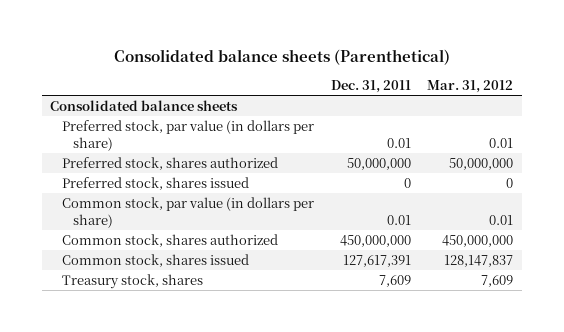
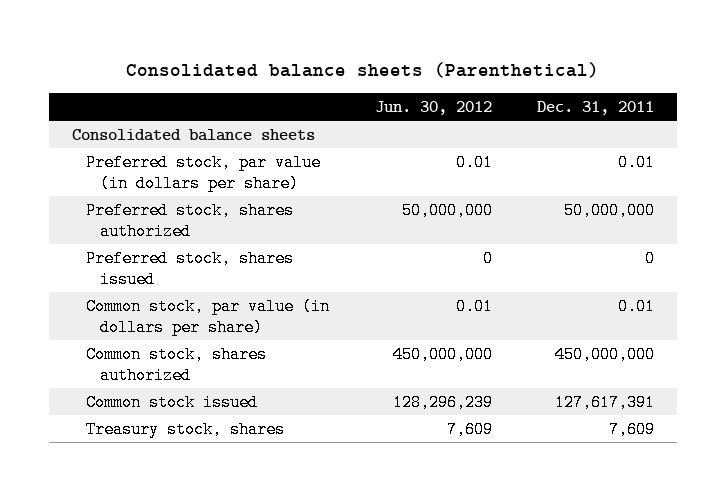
- | Dec. 31, 2011 | Mar. 31, 2012
+ | Jun. 30, 2012 | Dec. 31, 2011
- Common stock, shares issued | 127,617,391 | 128,147,837
+ Common stock issued | 128,296,239 | 127,617,391

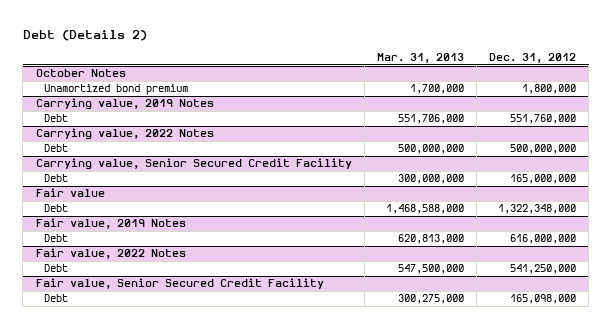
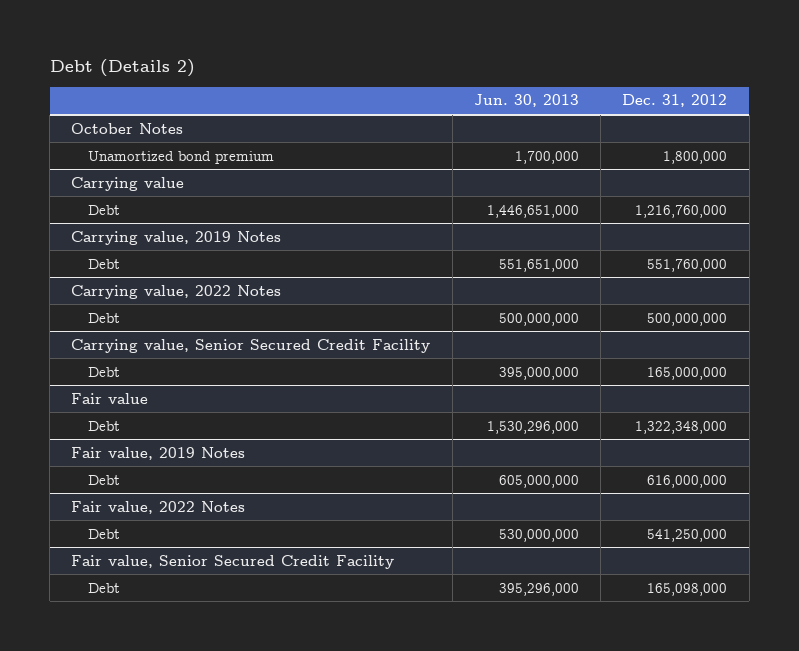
- | Mar. 31, 2013 | Dec. 31, 2012
+ | Jun. 30, 2013 | Dec. 31, 2012
+ Carrying value
+ Debt | 1,446,651,000 | 1,216,760,000

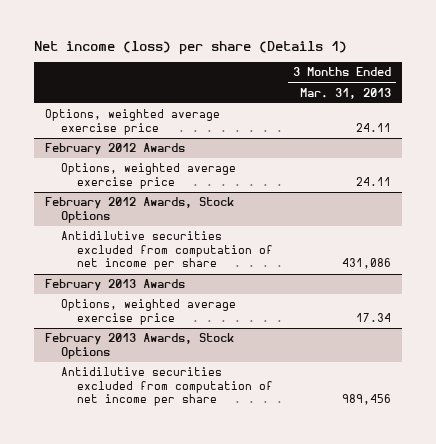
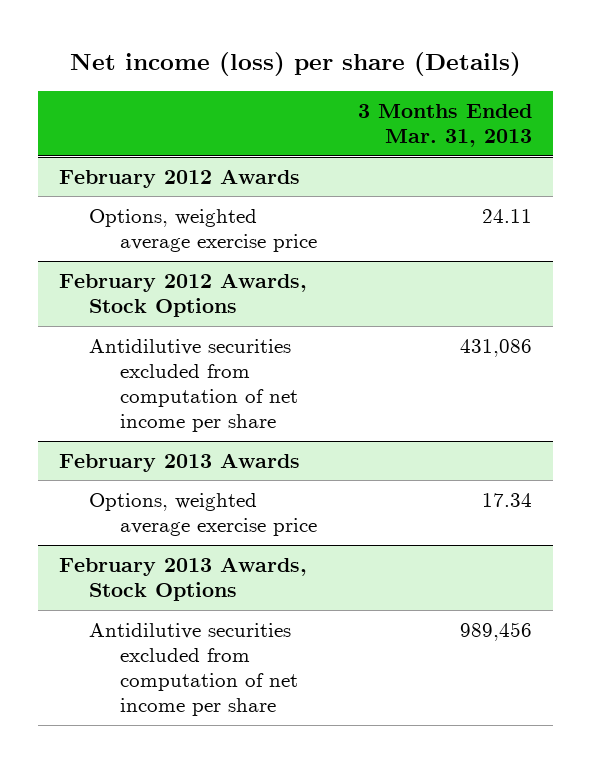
- Net income (loss) per share (Details 1)
+ Net income (loss) per share (Details)
- Options, weighted average exercise price | 24.11

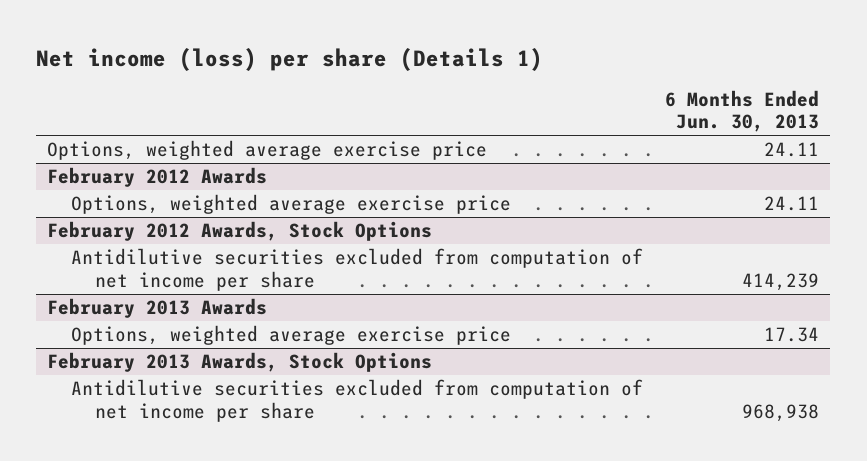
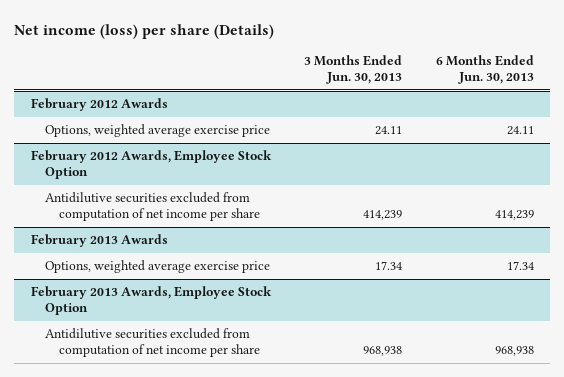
- Net income (loss) per share (Details 1)
+ Net income (loss) per share (Details)
- | 6 Months Ended Jun. 30, 2013
+ | 3 Months Ended Jun. 30, 2013 | 6 Months Ended Jun. 30, 2013
- Options, weighted average exercise price | 24.11
- February 2012 Awards, Stock Options
+ February 2012 Awards, Employee Stock Option
- February 2013 Awards, Stock Options
+ February 2013 Awards, Employee Stock Option

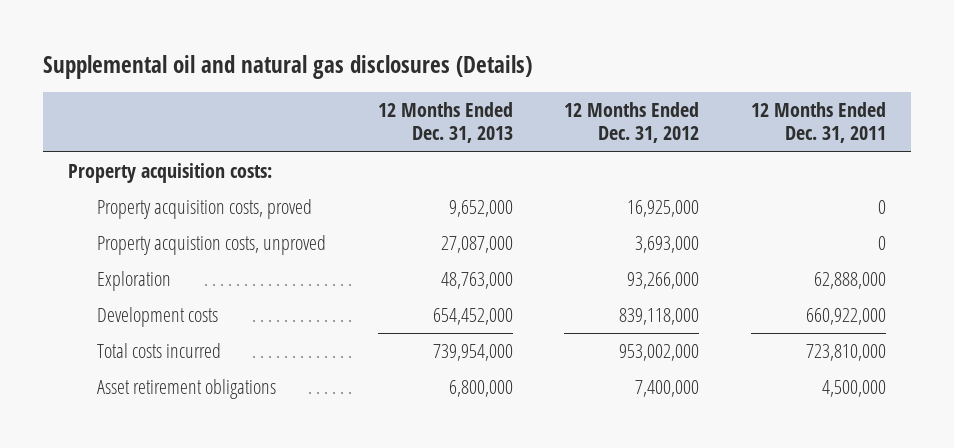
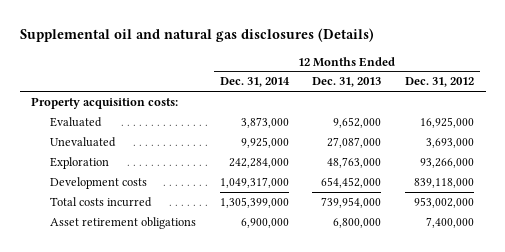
- | 12 Months Ended Dec. 31, 2013 | 12 Months Ended Dec. 31, 2012 | 12 Months Ended Dec. 31, 2011
+ | 12 Months Ended Dec. 31, 2014 | 12 Months Ended Dec. 31, 2013 | 12 Months Ended Dec. 31, 2012
- Property acquisition costs, proved | 9,652,000 | 16,925,000 | 0
- Property acquistion costs, unproved | 27,087,000 | 3,693,000 | 0
+ Evaluated | 3,873,000 | 9,652,000 | 16,925,000
+ Unevaluated | 9,925,000 | 27,087,000 | 3,693,000

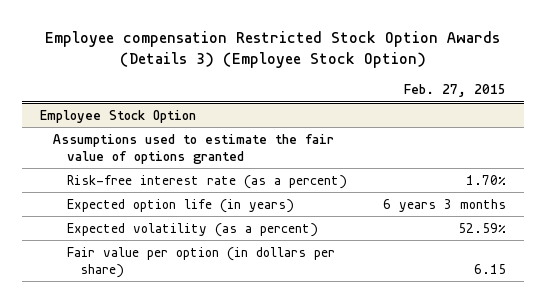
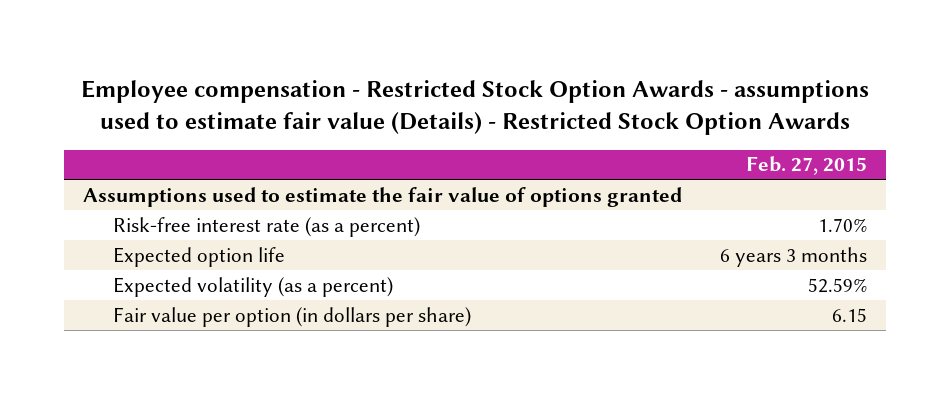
- Employee compensation Restricted Stock Option Awards (Details 3) (Employee Stock Option)
+ Employee compensation - Restricted Stock Option Awards - assumptions used to estimate fair value (Details) - Restricted Stock Option Awards
- Employee Stock Option
- Expected option life (in years) | 6 years 3 months
+ Expected option life | 6 years 3 months

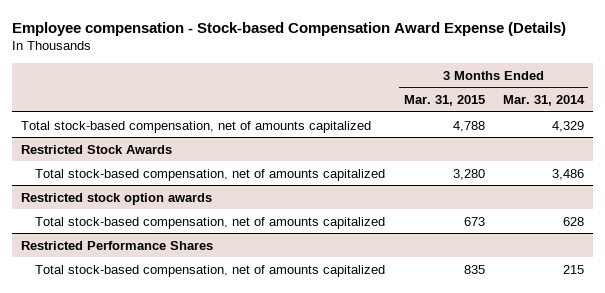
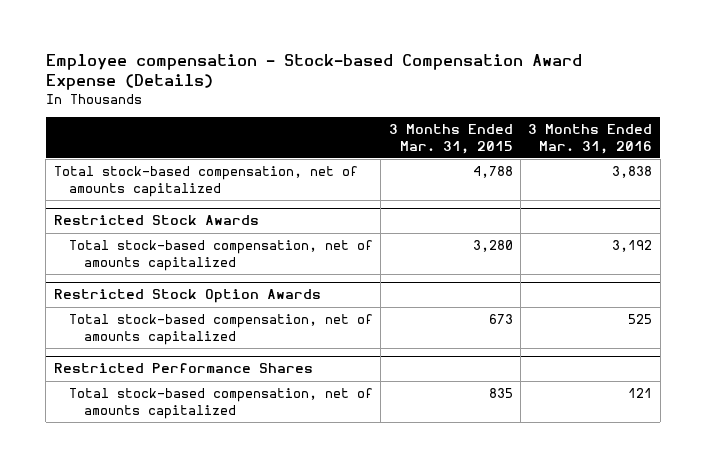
- | 3 Months Ended Mar. 31, 2015 | 3 Months Ended Mar. 31, 2014
+ | 3 Months Ended Mar. 31, 2015 | 3 Months Ended Mar. 31, 2016
- Restricted stock option awards
+ Restricted Stock Option Awards

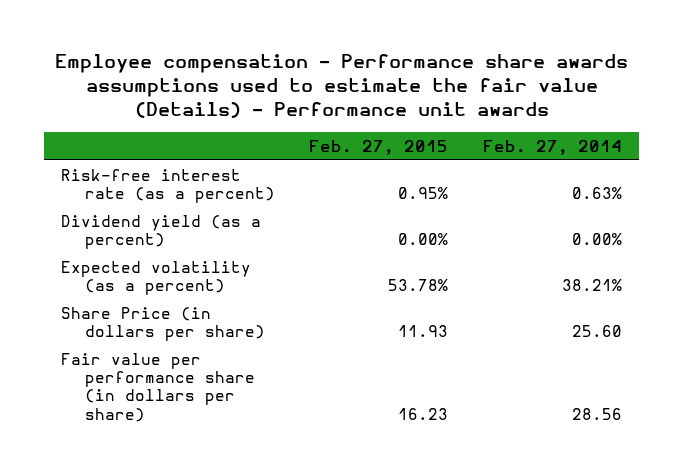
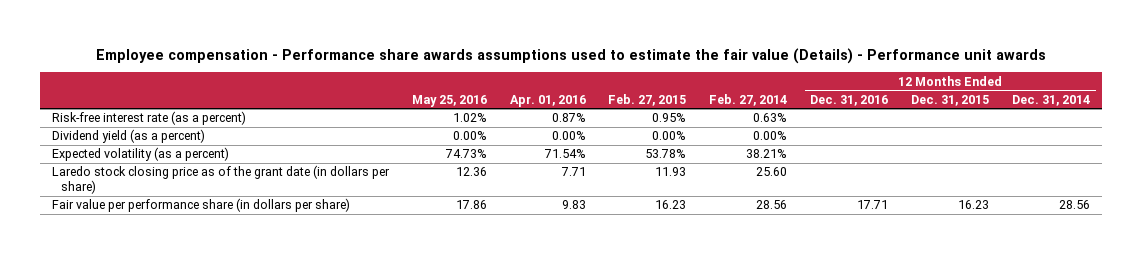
- | Feb. 27, 2015 | Feb. 27, 2014
+ | May 25, 2016 | Apr. 01, 2016 | Feb. 27, 2015 | Feb. 27, 2014 | 12 Months Ended Dec. 31, 2016 | 12 Months Ended Dec. 31, 2015 | 12 Months Ended Dec. 31, 2014
- Share Price (in dollars per share) | 11.93 | 25.60
+ Laredo stock closing price as of the grant date (in dollars per share) | 12.36 | 7.71 | 11.93 | 25.60 | | |

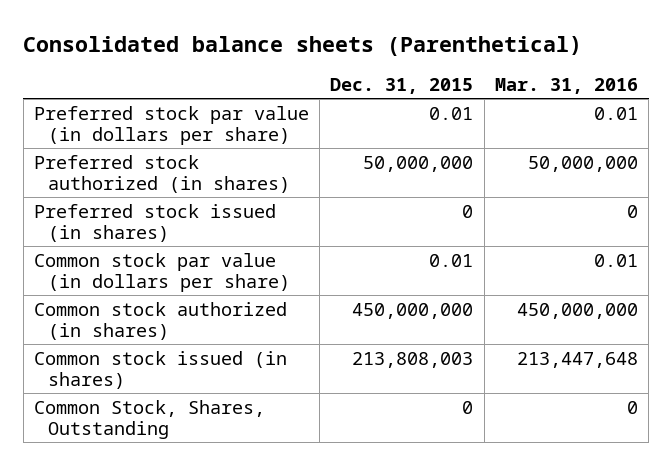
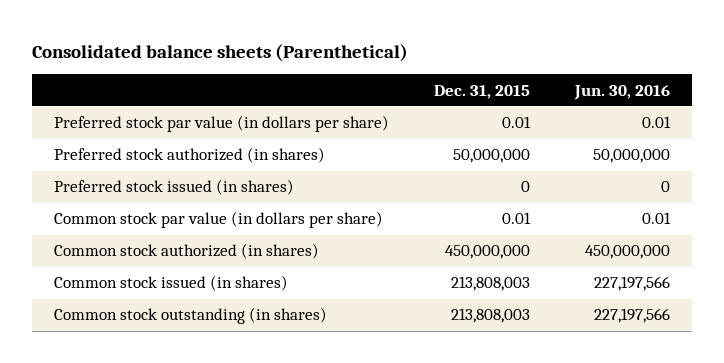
- | Dec. 31, 2015 | Mar. 31, 2016
+ | Dec. 31, 2015 | Jun. 30, 2016
- Common Stock, Shares, Outstanding | 0 | 0
+ Common stock outstanding (in shares) | 213,808,003 | 227,197,566

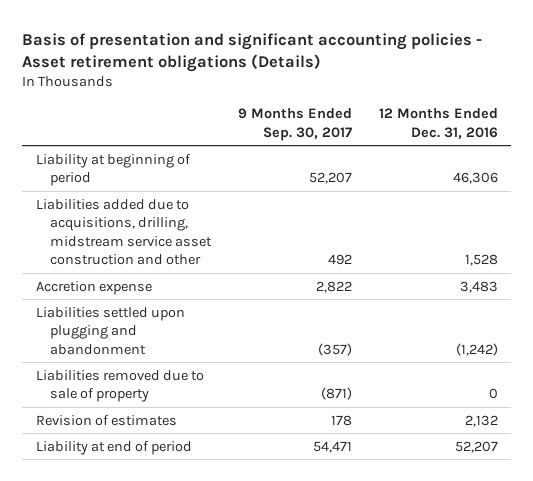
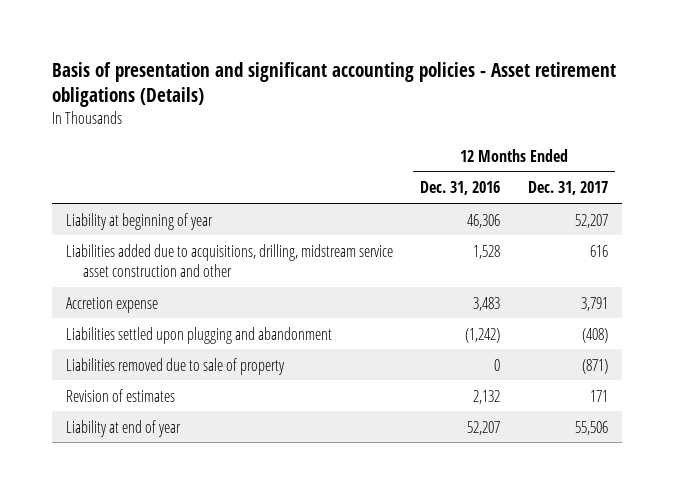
- | 9 Months Ended Sep. 30, 2017 | 12 Months Ended Dec. 31, 2016
+ | 12 Months Ended Dec. 31, 2016 | 12 Months Ended Dec. 31, 2017
- Liability at beginning of period | 52,207 | 46,306
+ Liability at beginning of year | 46,306 | 52,207
- Liability at end of period | 54,471 | 52,207
+ Liability at end of year | 52,207 | 55,506

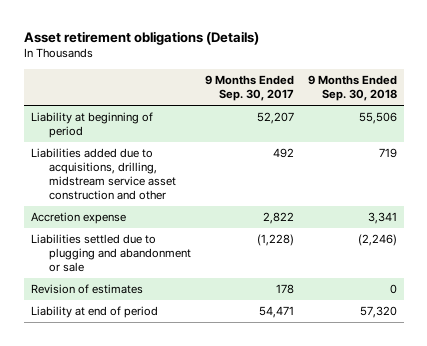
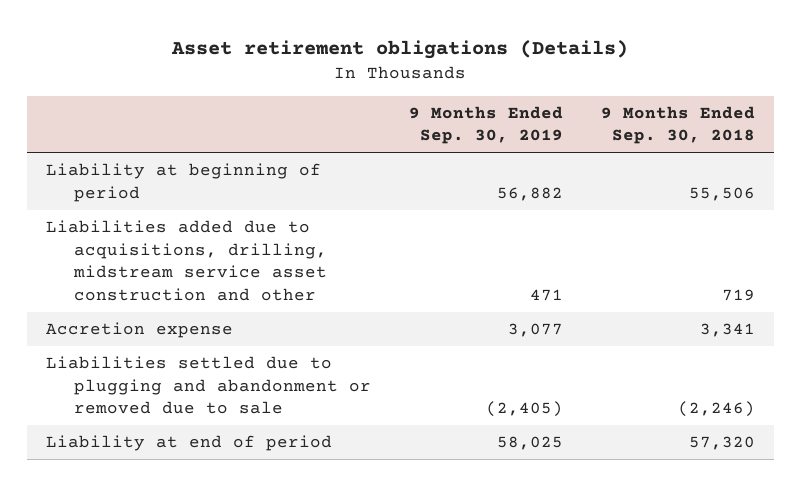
- | 9 Months Ended Sep. 30, 2017 | 9 Months Ended Sep. 30, 2018
+ | 9 Months Ended Sep. 30, 2019 | 9 Months Ended Sep. 30, 2018
- Liabilities settled due to plugging and abandonment or sale | (1,228) | (2,246)
- Revision of estimates | 178 | 0
+ Liabilities settled due to plugging and abandonment or removed due to sale | (2,405) | (2,246)

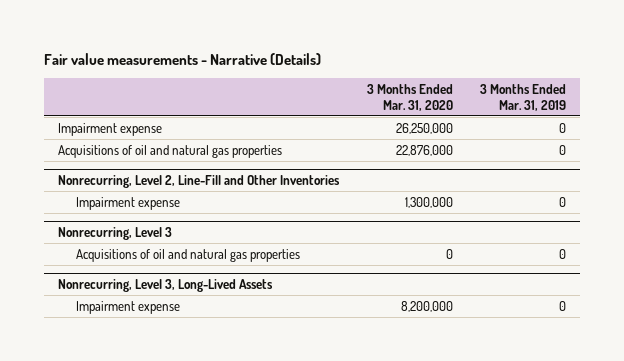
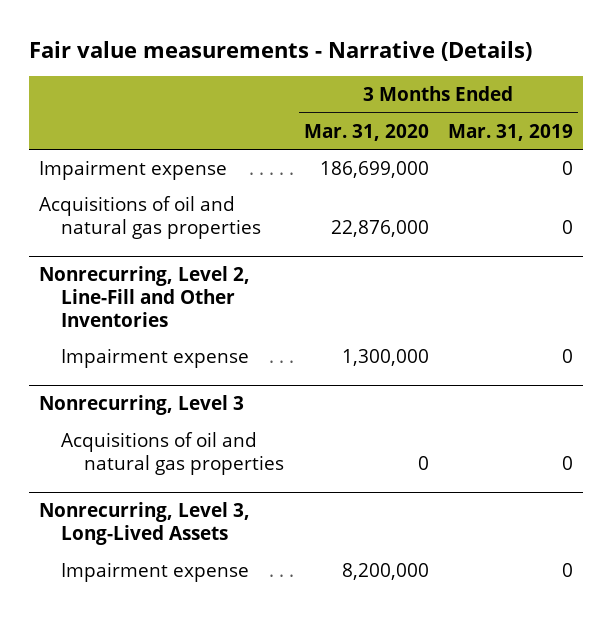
- Impairment expense | 26,250,000 | 0
+ Impairment expense | 186,699,000 | 0

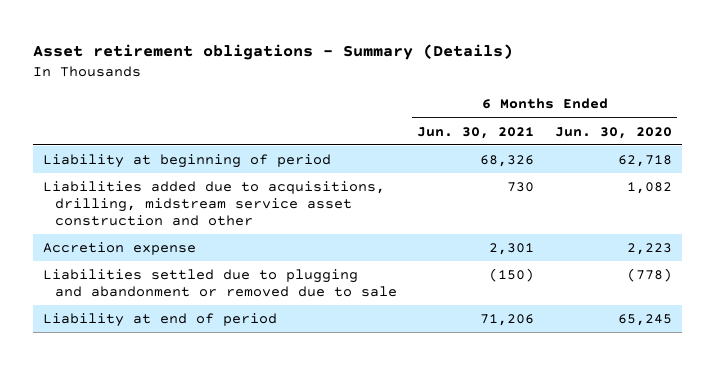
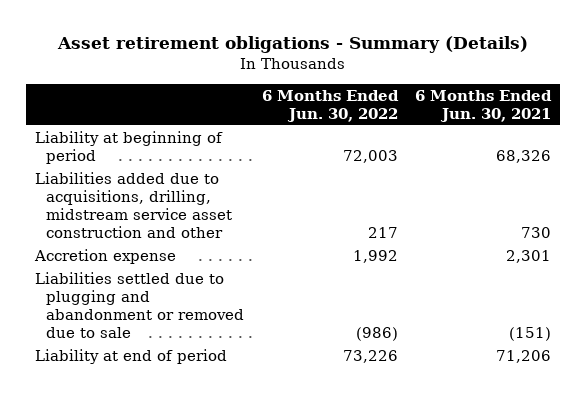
- | 6 Months Ended Jun. 30, 2021 | 6 Months Ended Jun. 30, 2020
+ | 6 Months Ended Jun. 30, 2022 | 6 Months Ended Jun. 30, 2021
- Liabilities settled due to plugging and abandonment or removed due to sale | (150) | (778)
+ Liabilities settled due to plugging and abandonment or removed due to sale | (986) | (151)

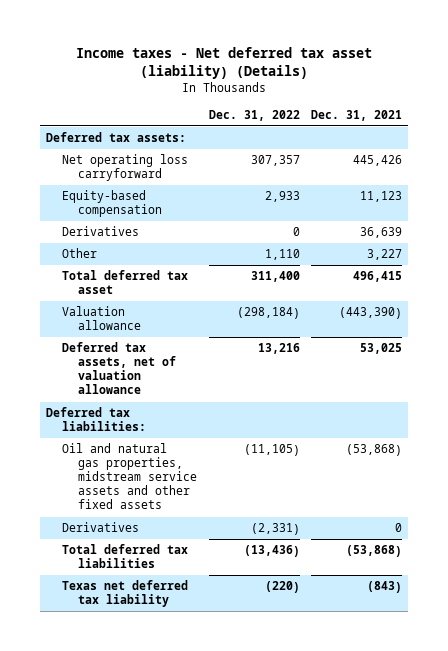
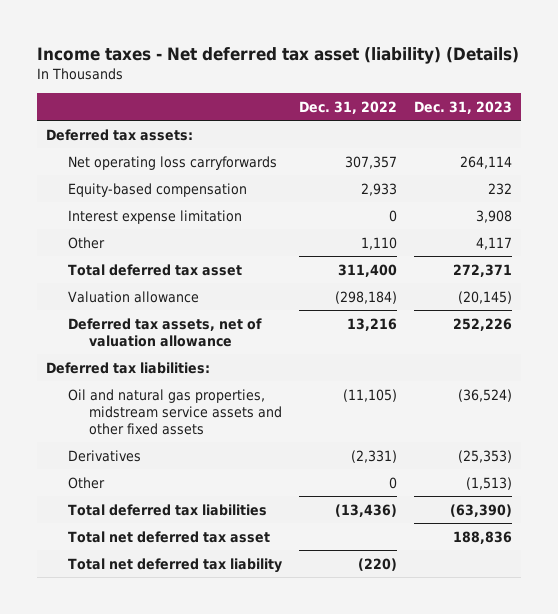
- | Dec. 31, 2022 | Dec. 31, 2021
+ | Dec. 31, 2022 | Dec. 31, 2023
- Net operating loss carryforward | 307,357 | 445,426
+ Net operating loss carryforwards | 307,357 | 264,114
- Derivatives | 0 | 36,639
+ Interest expense limitation | 0 | 3,908
+ Other | 0 | (1,513)
- Texas net deferred tax liability | (220) | (843)
+ Total net deferred tax asset | | 188,836
+ Total net deferred tax liability | (220) |

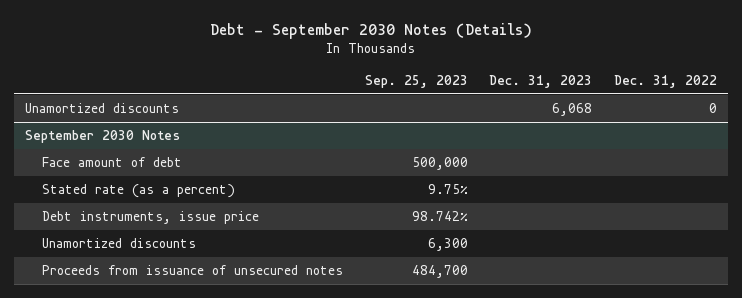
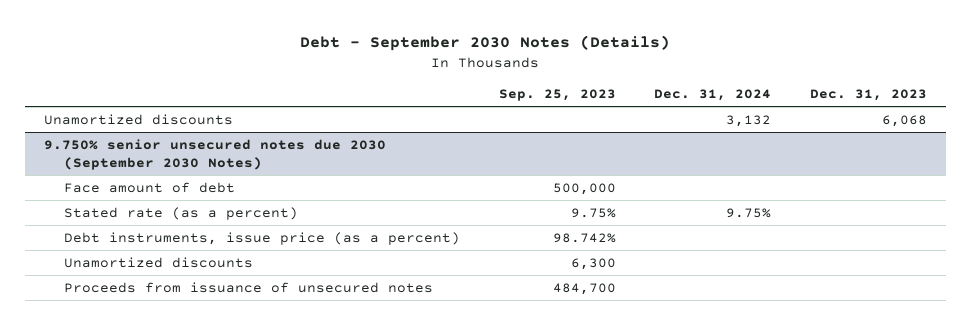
- | Sep. 25, 2023 | Dec. 31, 2023 | Dec. 31, 2022
+ | Sep. 25, 2023 | Dec. 31, 2024 | Dec. 31, 2023
- September 2030 Notes
+ 9.750% senior unsecured notes due 2030 (September 2030 Notes)
- Debt instruments, issue price | 98.742% | |
+ Debt instruments, issue price (as a percent) | 98.742% | |

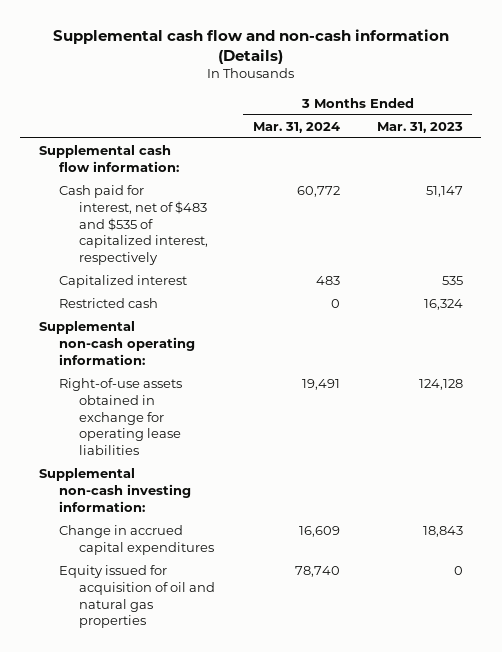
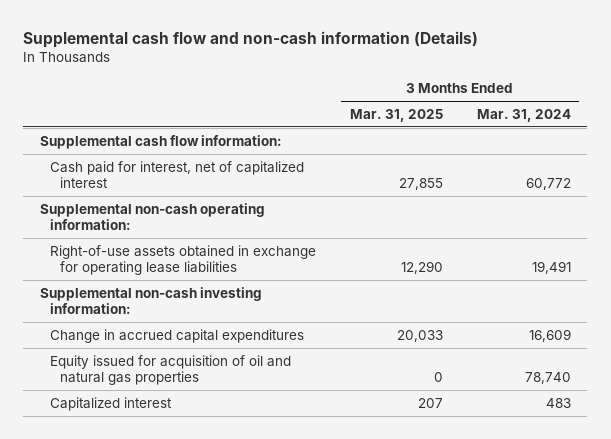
- | 3 Months Ended Mar. 31, 2024 | 3 Months Ended Mar. 31, 2023
+ | 3 Months Ended Mar. 31, 2025 | 3 Months Ended Mar. 31, 2024
- Cash paid for interest, net of $483 and $535 of capitalized interest, respectively | 60,772 | 51,147
- Restricted cash | 0 | 16,324
+ Cash paid for interest, net of capitalized interest | 27,855 | 60,772
moved down: Capitalized interest | 207 | 483

